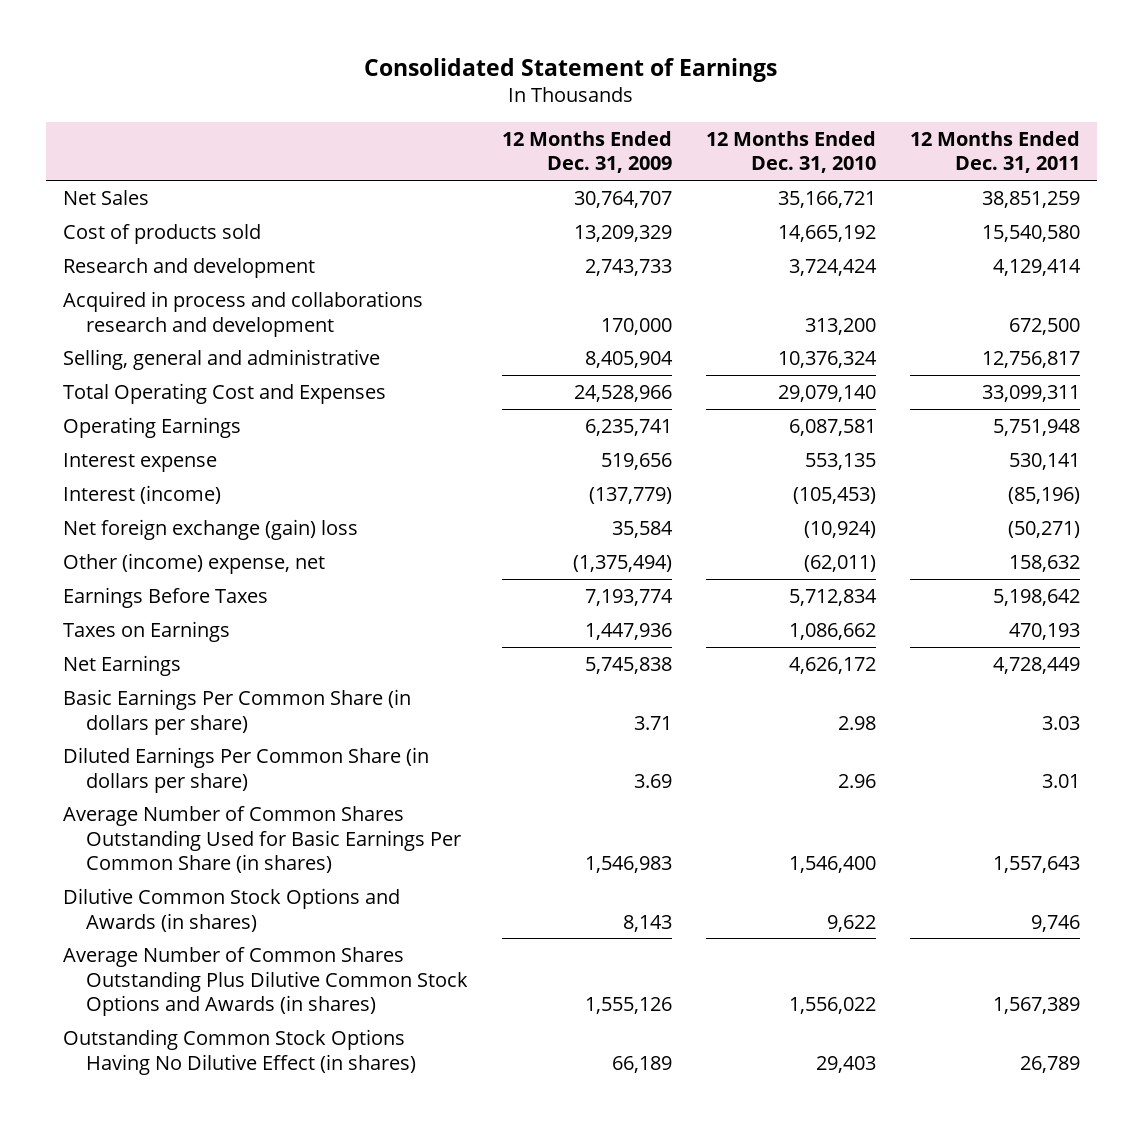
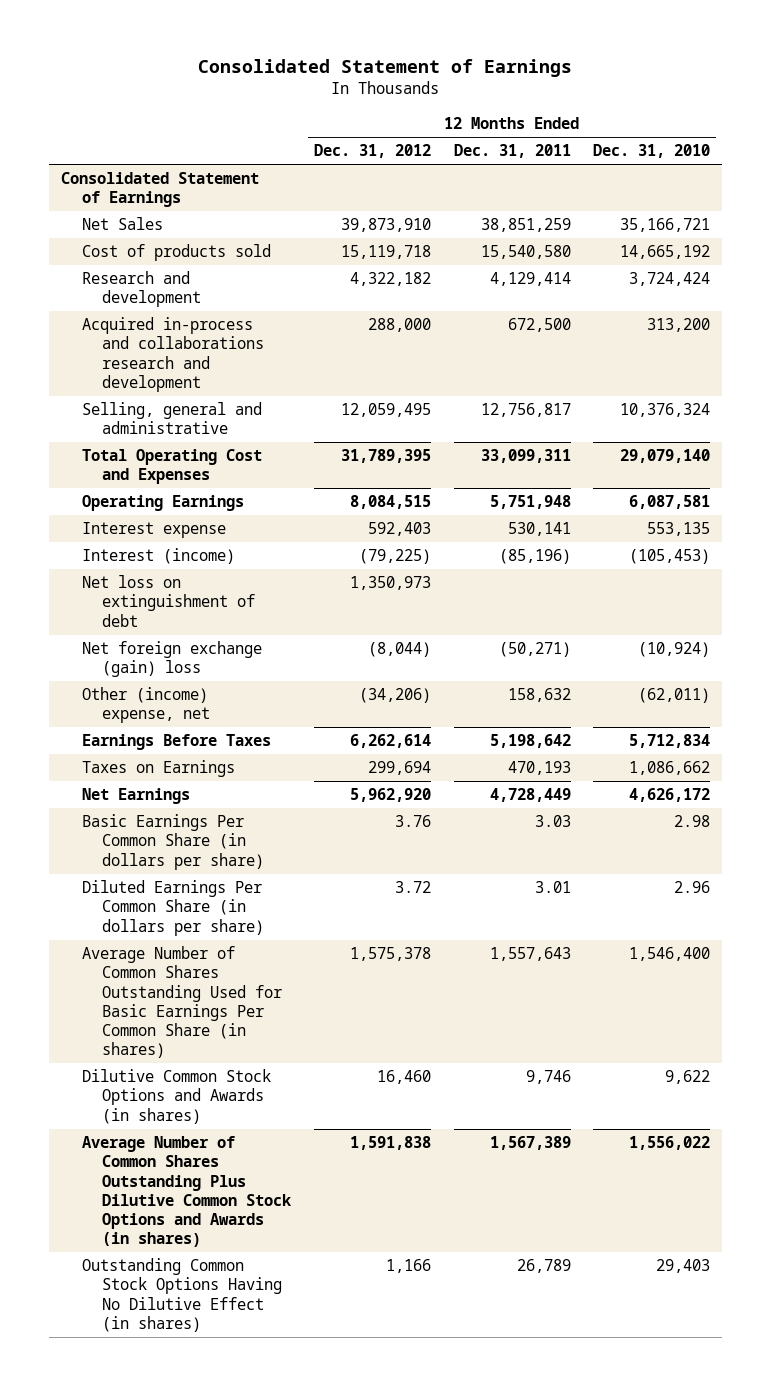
- | 12 Months Ended Dec. 31, 2009 | 12 Months Ended Dec. 31, 2010 | 12 Months Ended Dec. 31, 2011
+ | 12 Months Ended Dec. 31, 2012 | 12 Months Ended Dec. 31, 2011 | 12 Months Ended Dec. 31, 2010
+ Consolidated Statement of Earnings
- Acquired in process and collaborations research and development | 170,000 | 313,200 | 672,500
+ Acquired in-process and collaborations research and development | 288,000 | 672,500 | 313,200
+ Net loss on extinguishment of debt | 1,350,973 | |

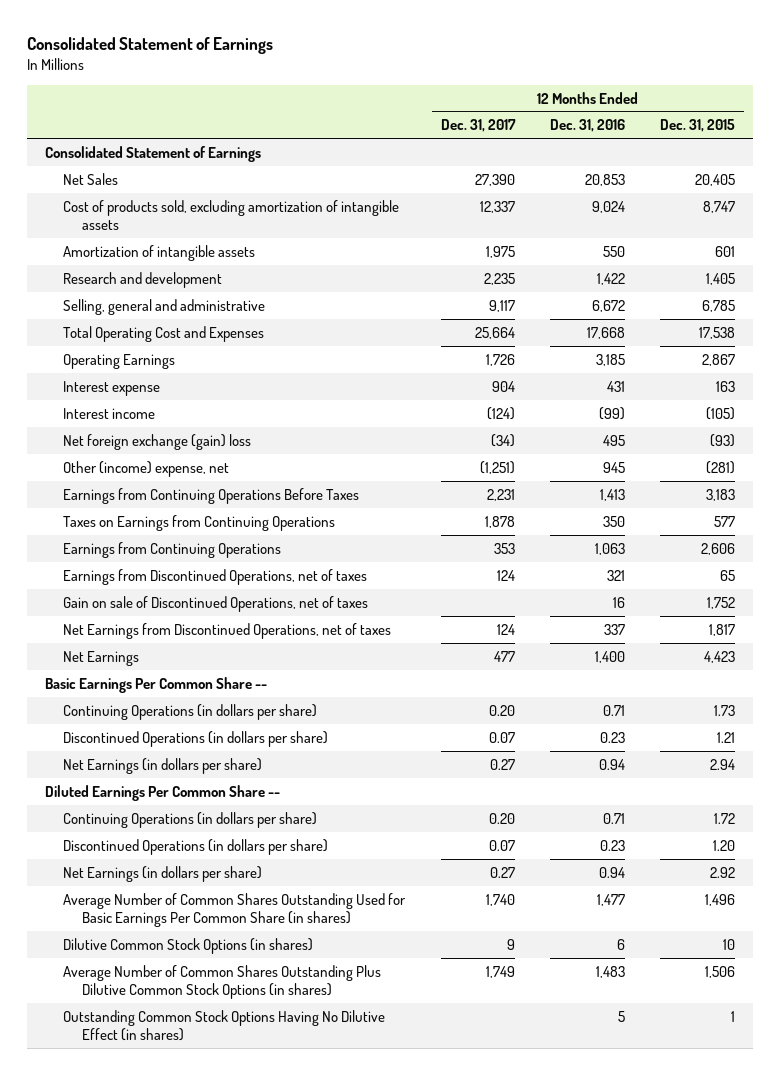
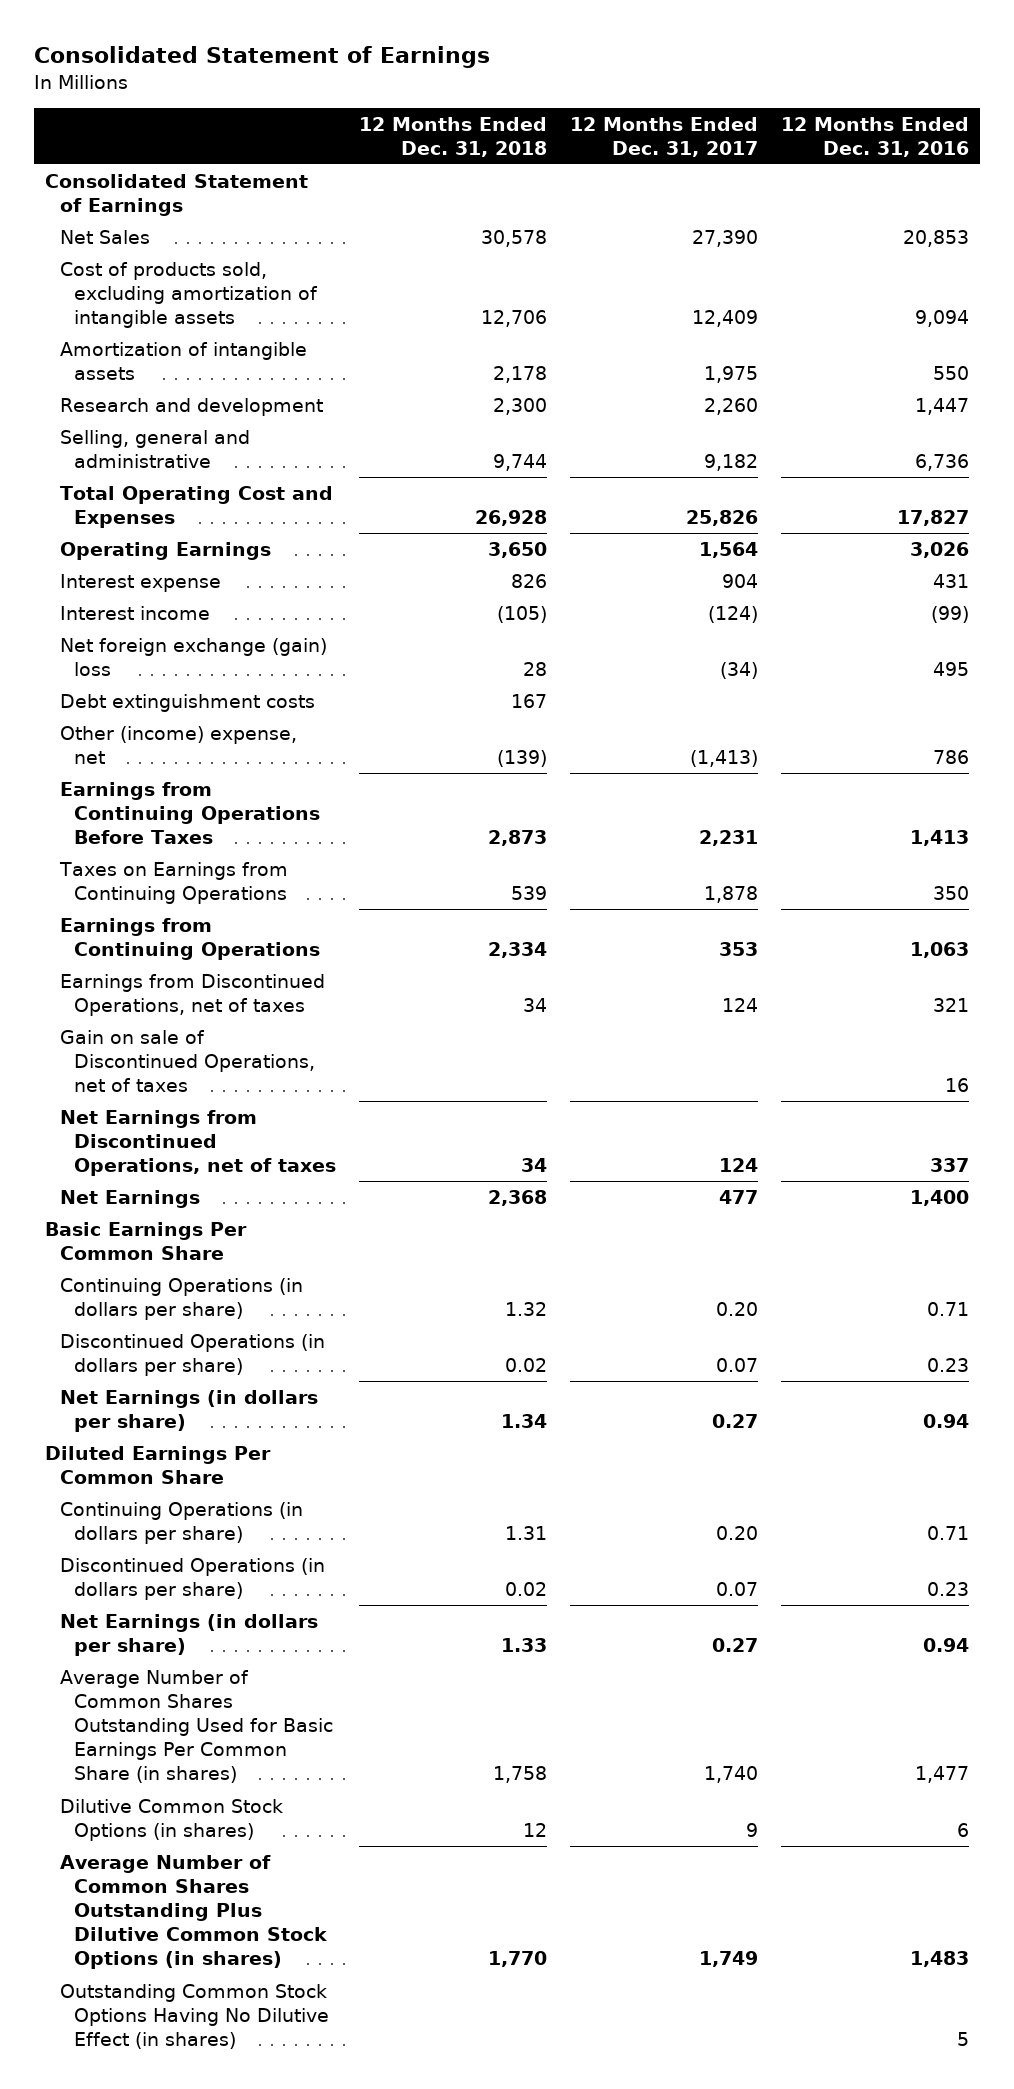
- | 12 Months Ended Dec. 31, 2017 | 12 Months Ended Dec. 31, 2016 | 12 Months Ended Dec. 31, 2015
+ | 12 Months Ended Dec. 31, 2018 | 12 Months Ended Dec. 31, 2017 | 12 Months Ended Dec. 31, 2016
- Cost of products sold, excluding amortization of intangible assets | 12,337 | 9,024 | 8,747
+ Cost of products sold, excluding amortization of intangible assets | 12,706 | 12,409 | 9,094
- Research and development | 2,235 | 1,422 | 1,405
- Selling, general and administrative | 9,117 | 6,672 | 6,785
- Total Operating Cost and Expenses | 25,664 | 17,668 | 17,538
- Operating Earnings | 1,726 | 3,185 | 2,867
+ Research and development | 2,300 | 2,260 | 1,447
+ Selling, general and administrative | 9,744 | 9,182 | 6,736
+ Total Operating Cost and Expenses | 26,928 | 25,826 | 17,827
+ Operating Earnings | 3,650 | 1,564 | 3,026
- Other (income) expense, net | (1,251) | 945 | (281)
+ Debt extinguishment costs | 167 | |
+ Other (income) expense, net | (139) | (1,413) | 786
- Basic Earnings Per Common Share --
+ Basic Earnings Per Common Share
- Diluted Earnings Per Common Share --
+ Diluted Earnings Per Common Share

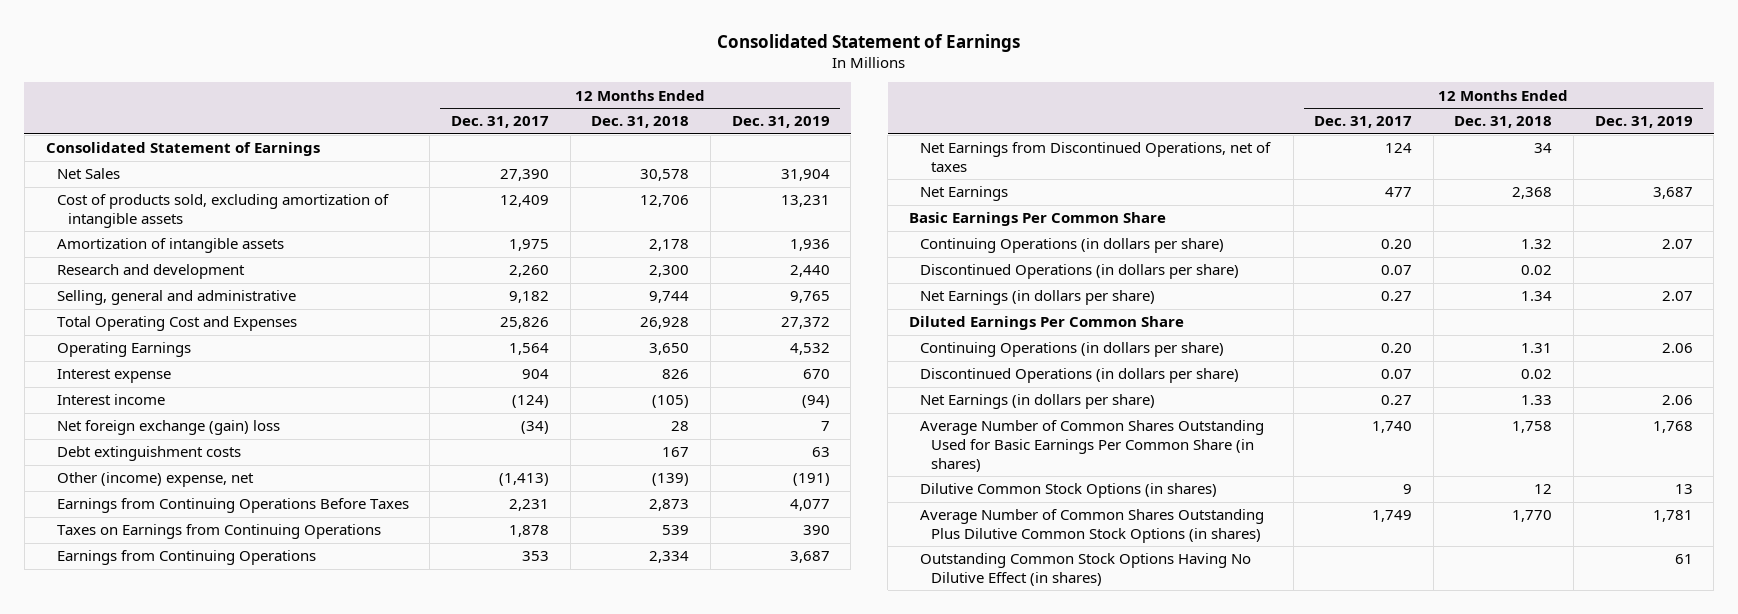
- | 12 Months Ended Dec. 31, 2018 | 12 Months Ended Dec. 31, 2017 | 12 Months Ended Dec. 31, 2016
+ | 12 Months Ended Dec. 31, 2017 | 12 Months Ended Dec. 31, 2018 | 12 Months Ended Dec. 31, 2019
- Earnings from Discontinued Operations, net of taxes | 34 | 124 | 321
- Gain on sale of Discontinued Operations, net of taxes | | | 16

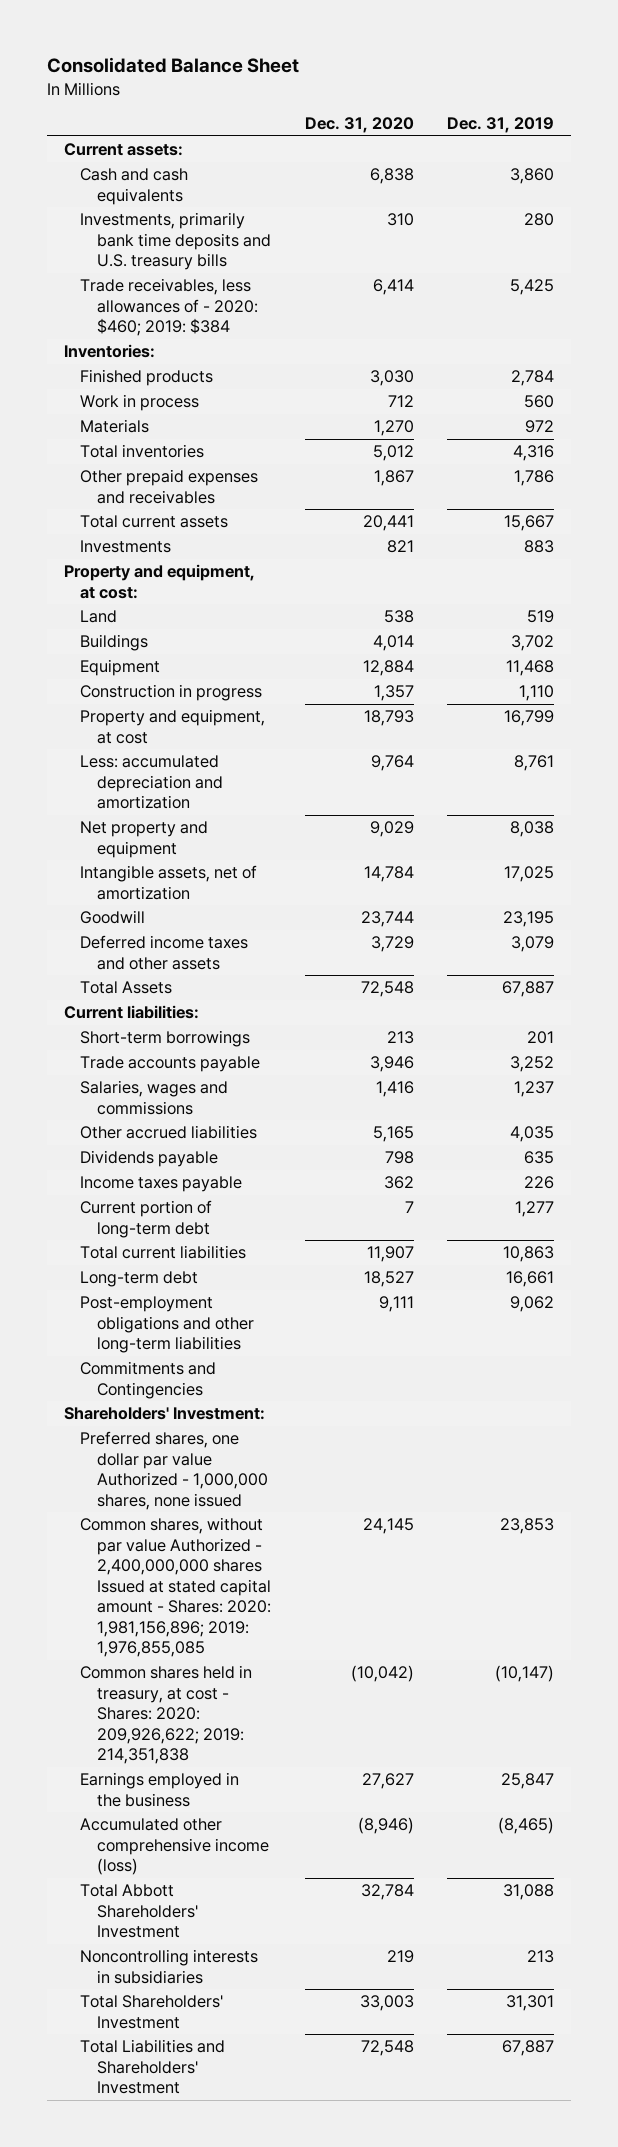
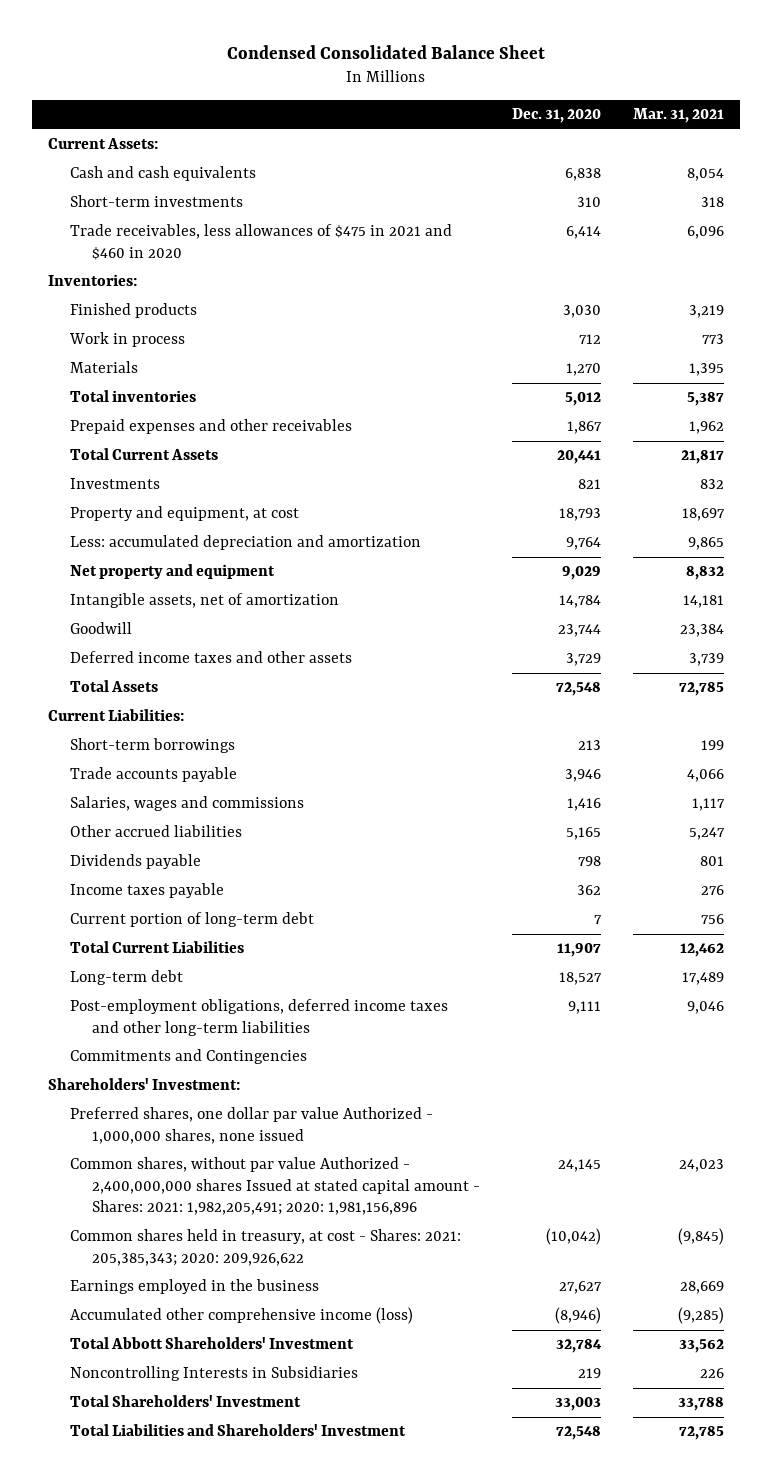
- Consolidated Balance Sheet
+ Condensed Consolidated Balance Sheet
- | Dec. 31, 2020 | Dec. 31, 2019
+ | Dec. 31, 2020 | Mar. 31, 2021
- Current assets:
+ Current Assets:
- Investments, primarily bank time deposits and U.S. treasury bills | 310 | 280
- Trade receivables, less allowances of - 2020: $460; 2019: $384 | 6,414 | 5,425
+ Short-term investments | 310 | 318
+ Trade receivables, less allowances of $475 in 2021 and $460 in 2020 | 6,414 | 6,096
- Other prepaid expenses and receivables | 1,867 | 1,786
- Total current assets | 20,441 | 15,667
+ Prepaid expenses and other receivables | 1,867 | 1,962
+ Total Current Assets | 20,441 | 21,817
- Property and equipment, at cost:
- Land | 538 | 519
- Buildings | 4,014 | 3,702
- Equipment | 12,884 | 11,468
- Construction in progress | 1,357 | 1,110
- Current liabilities:
+ Current Liabilities:
- Total current liabilities | 11,907 | 10,863
+ Total Current Liabilities | 11,907 | 12,462
- Post-employment obligations and other long-term liabilities | 9,111 | 9,062
+ Post-employment obligations, deferred income taxes and other long-term liabilities | 9,111 | 9,046
- Common shares, without par value Authorized - 2,400,000,000 shares Issued at stated capital amount - Shares: 2020: 1,981,156,896; 2019: 1,976,855,085 | 24,145 | 23,853
- Common shares held in treasury, at cost - Shares: 2020: 209,926,622; 2019: 214,351,838 | (10,042) | (10,147)
+ Common shares, without par value Authorized - 2,400,000,000 shares Issued at stated capital amount - Shares: 2021: 1,982,205,491; 2020: 1,981,156,896 | 24,145 | 24,023
+ Common shares held in treasury, at cost - Shares: 2021: 205,385,343; 2020: 209,926,622 | (10,042) | (9,845)
- Noncontrolling interests in subsidiaries | 219 | 213
+ Noncontrolling Interests in Subsidiaries | 219 | 226

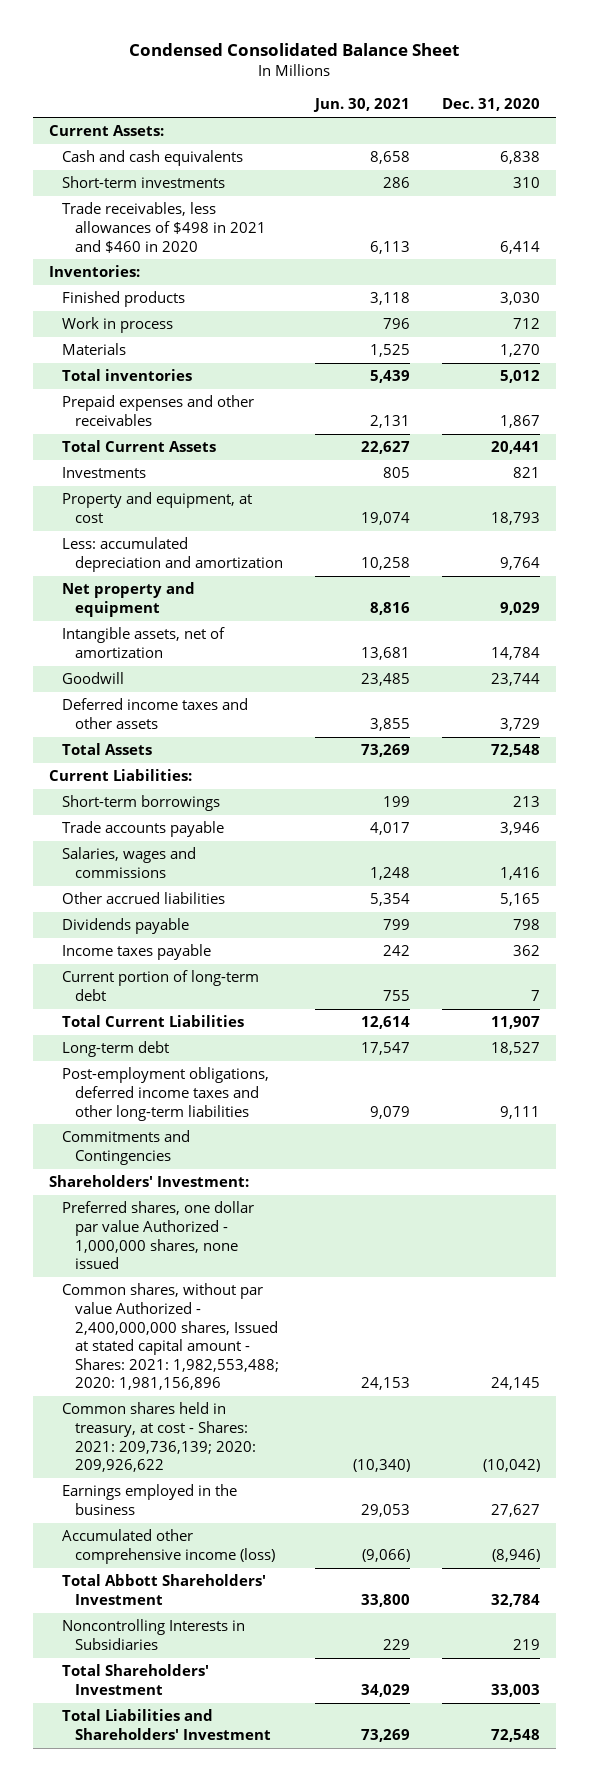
- | Dec. 31, 2020 | Mar. 31, 2021
+ | Jun. 30, 2021 | Dec. 31, 2020
- Trade receivables, less allowances of $475 in 2021 and $460 in 2020 | 6,414 | 6,096
+ Trade receivables, less allowances of $498 in 2021 and $460 in 2020 | 6,113 | 6,414
- Common shares, without par value Authorized - 2,400,000,000 shares Issued at stated capital amount - Shares: 2021: 1,982,205,491; 2020: 1,981,156,896 | 24,145 | 24,023
- Common shares held in treasury, at cost - Shares: 2021: 205,385,343; 2020: 209,926,622 | (10,042) | (9,845)
+ Common shares, without par value Authorized - 2,400,000,000 shares, Issued at stated capital amount - Shares: 2021: 1,982,553,488; 2020: 1,981,156,896 | 24,153 | 24,145
+ Common shares held in treasury, at cost - Shares: 2021: 209,736,139; 2020: 209,926,622 | (10,340) | (10,042)

